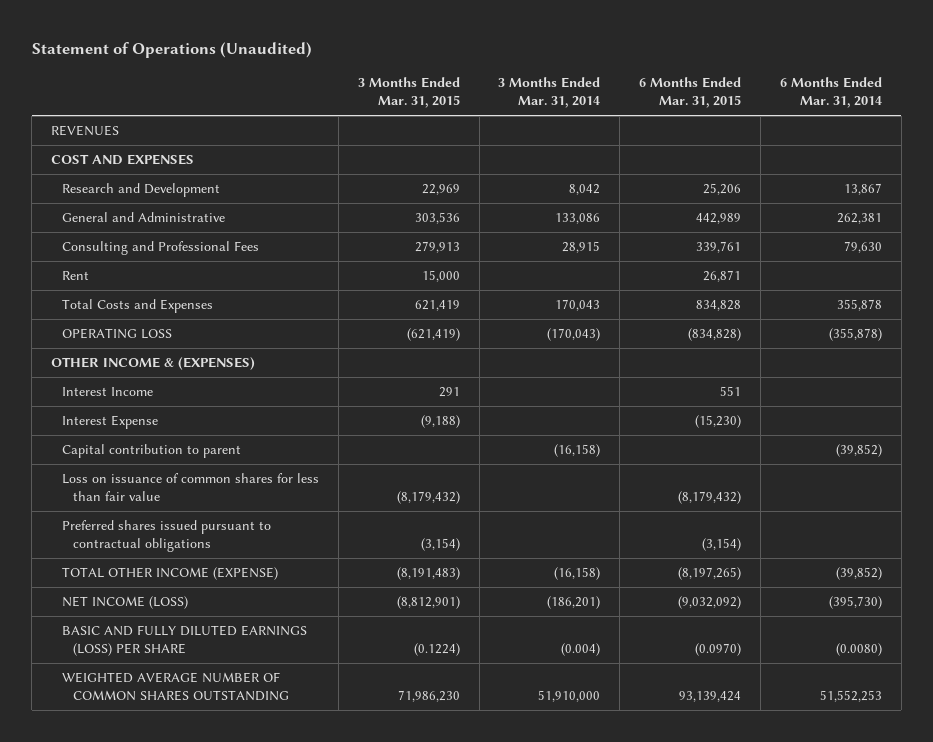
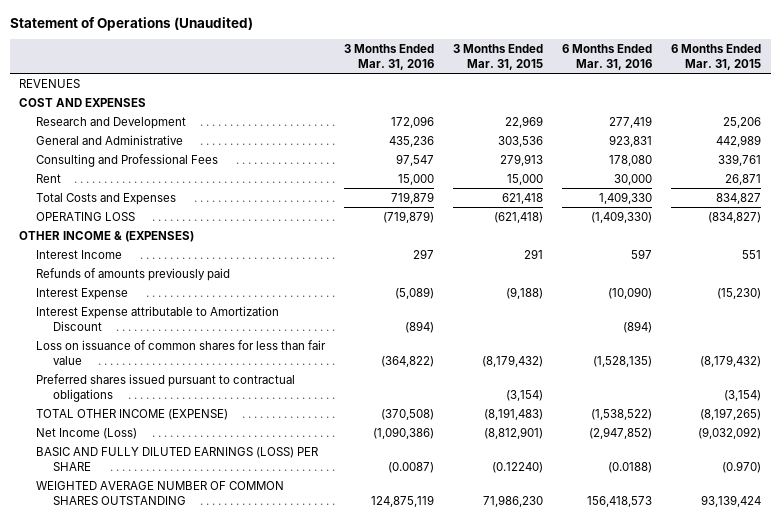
- | 3 Months Ended Mar. 31, 2015 | 3 Months Ended Mar. 31, 2014 | 6 Months Ended Mar. 31, 2015 | 6 Months Ended Mar. 31, 2014
+ | 3 Months Ended Mar. 31, 2016 | 3 Months Ended Mar. 31, 2015 | 6 Months Ended Mar. 31, 2016 | 6 Months Ended Mar. 31, 2015
- Total Costs and Expenses | 621,419 | 170,043 | 834,828 | 355,878
- OPERATING LOSS | (621,419) | (170,043) | (834,828) | (355,878)
+ Total Costs and Expenses | 719,879 | 621,418 | 1,409,330 | 834,827
+ OPERATING LOSS | (719,879) | (621,418) | (1,409,330) | (834,827)
+ Refunds of amounts previously paid
- Capital contribution to parent | | (16,158) | | (39,852)
+ Interest Expense attributable to Amortization Discount | (894) | | (894) |
- NET INCOME (LOSS) | (8,812,901) | (186,201) | (9,032,092) | (395,730)
- BASIC AND FULLY DILUTED EARNINGS (LOSS) PER SHARE | (0.1224) | (0.004) | (0.0970) | (0.0080)
+ Net Income (Loss) | (1,090,386) | (8,812,901) | (2,947,852) | (9,032,092)
+ BASIC AND FULLY DILUTED EARNINGS (LOSS) PER SHARE | (0.0087) | (0.12240) | (0.0188) | (0.970)

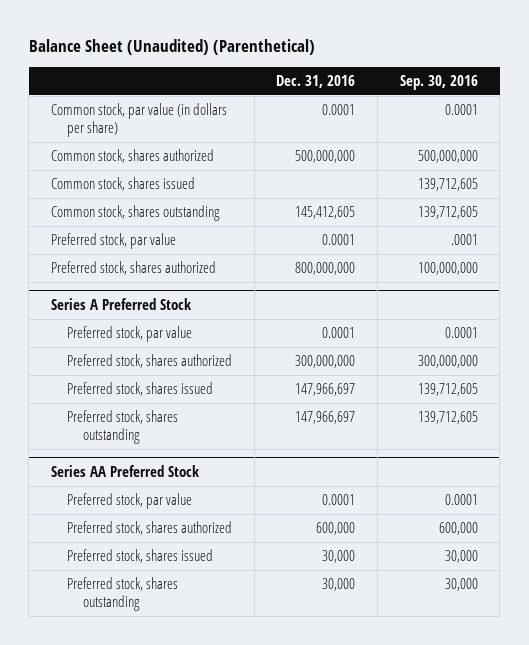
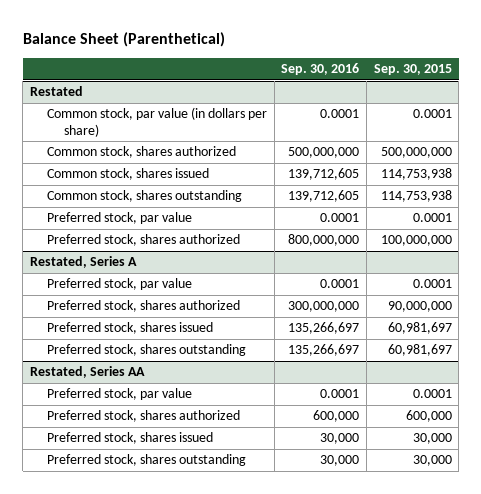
- Balance Sheet (Unaudited) (Parenthetical)
+ Balance Sheet (Parenthetical)
- | Dec. 31, 2016 | Sep. 30, 2016
+ | Sep. 30, 2016 | Sep. 30, 2015
+ Restated
- Preferred stock, par value | 0.0001 | .0001
- Preferred stock, shares authorized | 800,000,000 | 100,000,000
- Series A Preferred Stock
+ Preferred stock, shares authorized | 800,000,000 | 100,000,000
+ Restated, Series A
+ Preferred stock, par value | 0.0001 | 0.0001
- Preferred stock, shares issued | 147,966,697 | 139,712,605
- Preferred stock, shares outstanding | 147,966,697 | 139,712,605
- Series AA Preferred Stock
+ Preferred stock, shares issued | 135,266,697 | 60,981,697
+ Preferred stock, shares outstanding | 135,266,697 | 60,981,697
+ Restated, Series AA

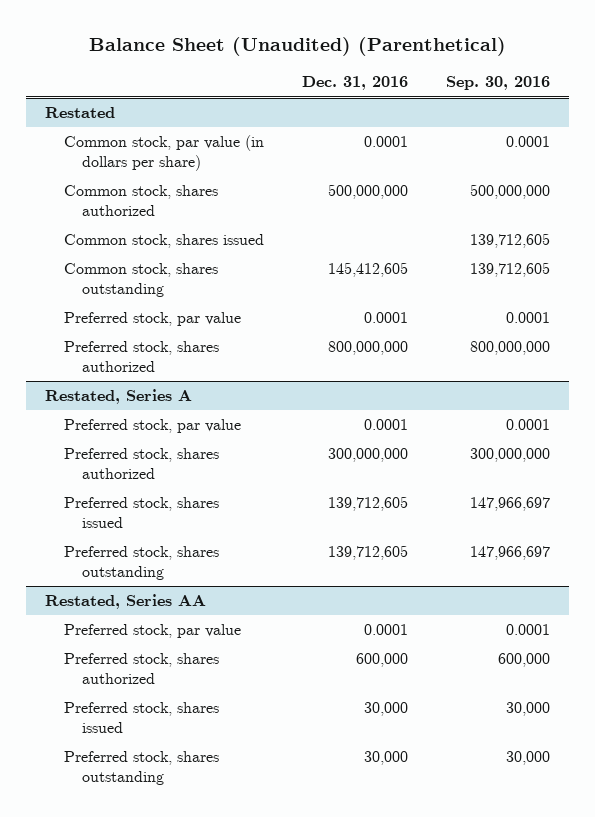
- Balance Sheet (Parenthetical)
+ Balance Sheet (Unaudited) (Parenthetical)
- | Sep. 30, 2016 | Sep. 30, 2015
+ | Dec. 31, 2016 | Sep. 30, 2016
@ Restated, Series A
- Preferred stock, shares issued | 135,266,697 | 60,981,697
- Preferred stock, shares outstanding | 135,266,697 | 60,981,697
+ Preferred stock, shares issued | 139,712,605 | 147,966,697
+ Preferred stock, shares outstanding | 139,712,605 | 147,966,697

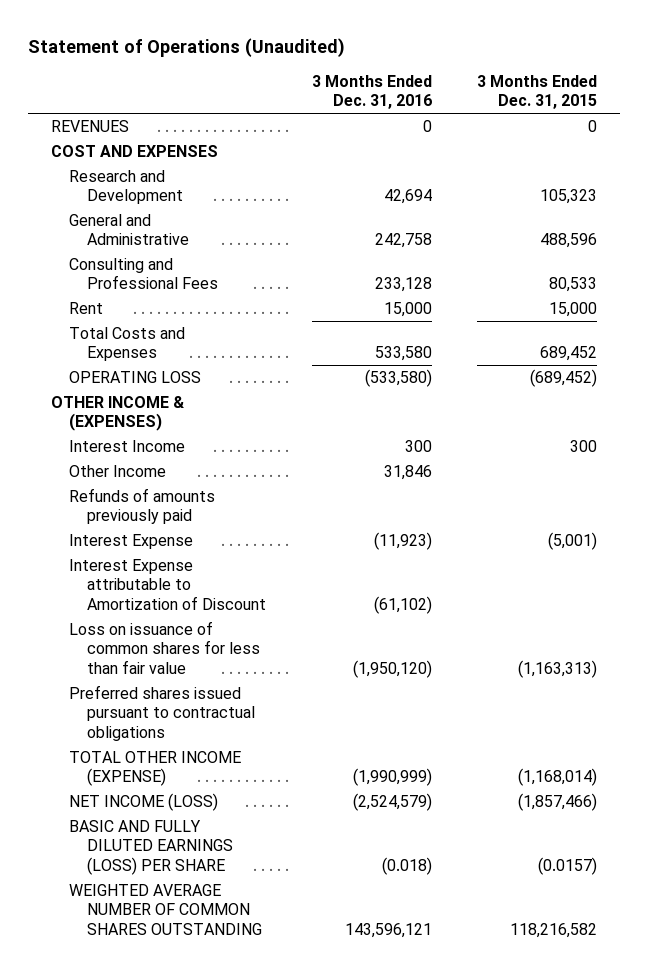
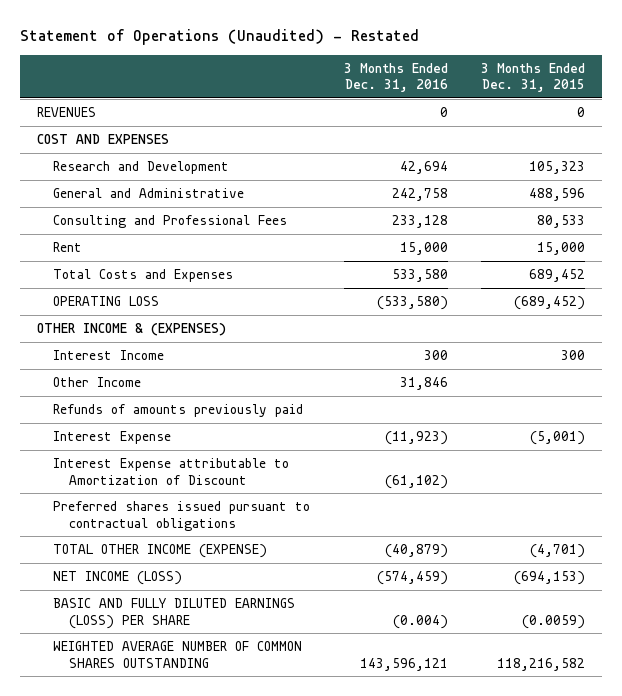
- Statement of Operations (Unaudited)
+ Statement of Operations (Unaudited) - Restated
- Loss on issuance of common shares for less than fair value | (1,950,120) | (1,163,313)
- TOTAL OTHER INCOME (EXPENSE) | (1,990,999) | (1,168,014)
- NET INCOME (LOSS) | (2,524,579) | (1,857,466)
- BASIC AND FULLY DILUTED EARNINGS (LOSS) PER SHARE | (0.018) | (0.0157)
+ TOTAL OTHER INCOME (EXPENSE) | (40,879) | (4,701)
+ NET INCOME (LOSS) | (574,459) | (694,153)
+ BASIC AND FULLY DILUTED EARNINGS (LOSS) PER SHARE | (0.004) | (0.0059)

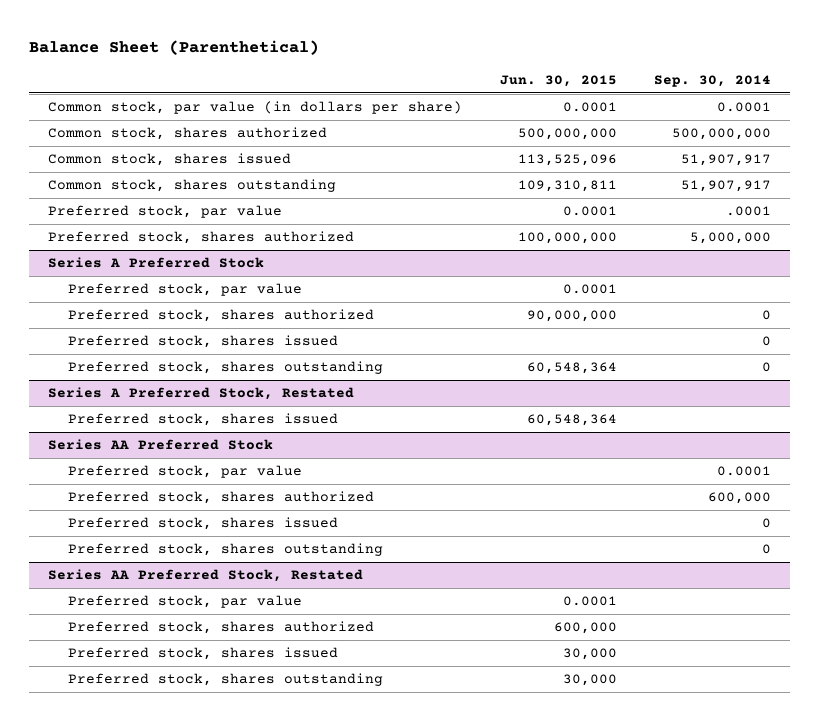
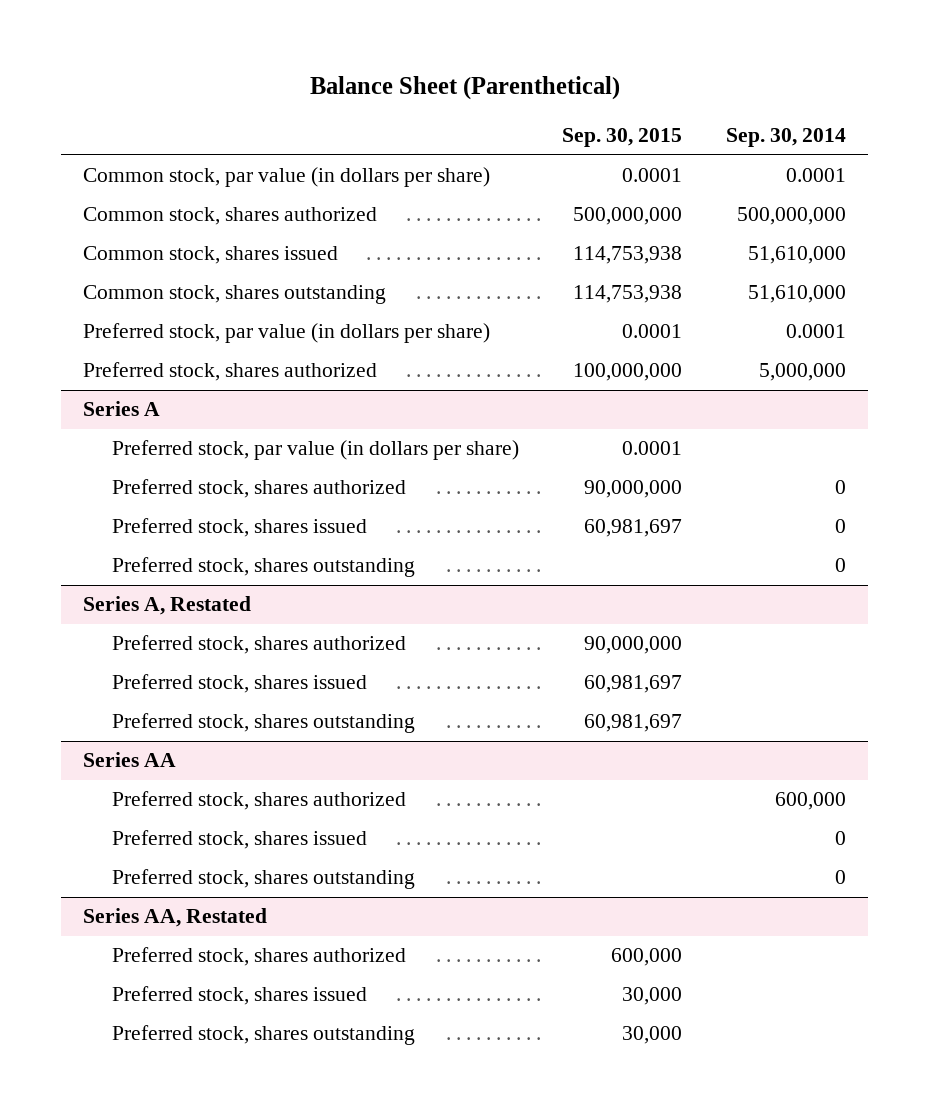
- | Jun. 30, 2015 | Sep. 30, 2014
+ | Sep. 30, 2015 | Sep. 30, 2014
- Common stock, shares issued | 113,525,096 | 51,907,917
- Common stock, shares outstanding | 109,310,811 | 51,907,917
- Preferred stock, par value | 0.0001 | .0001
+ Common stock, shares issued | 114,753,938 | 51,610,000
+ Common stock, shares outstanding | 114,753,938 | 51,610,000
+ Preferred stock, par value (in dollars per share) | 0.0001 | 0.0001
- Series A Preferred Stock
- Preferred stock, par value | 0.0001 |
+ Series A
+ Preferred stock, par value (in dollars per share) | 0.0001 |
- Series A Preferred Stock, Restated
+ Series A, Restated
+ Preferred stock, shares authorized | 90,000,000 |
- Series AA Preferred Stock
- Preferred stock, par value | | 0.0001
+ Preferred stock, shares outstanding | 60,981,697 |
+ Series AA
- Series AA Preferred Stock, Restated
- Preferred stock, par value | 0.0001 |
+ Series AA, Restated

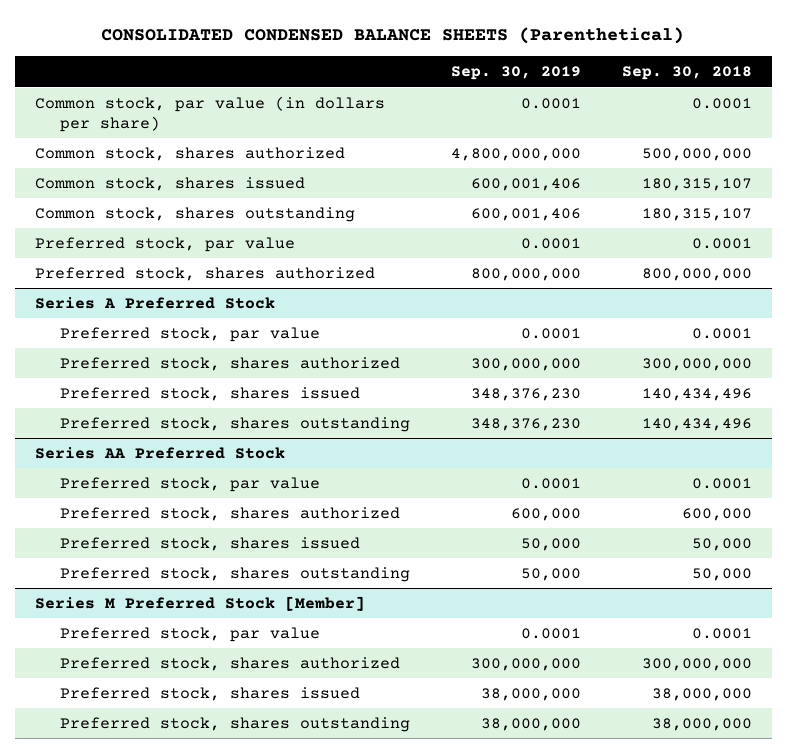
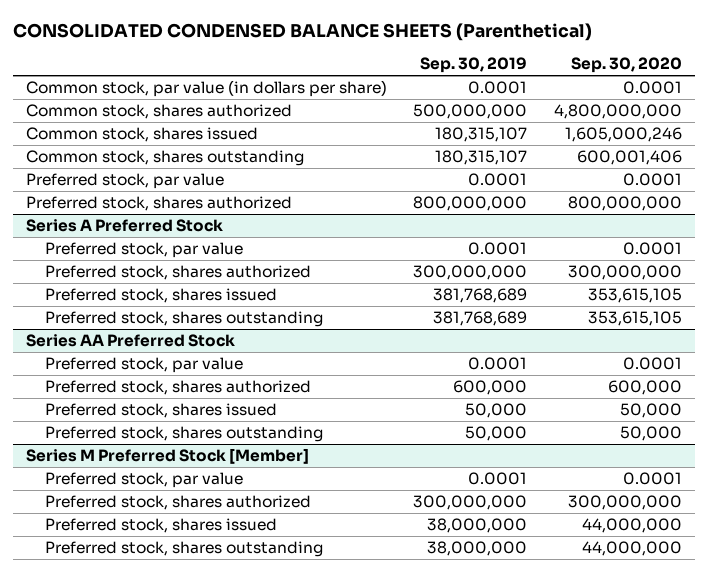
- | Sep. 30, 2019 | Sep. 30, 2018
+ | Sep. 30, 2019 | Sep. 30, 2020
- Common stock, shares authorized | 4,800,000,000 | 500,000,000
- Common stock, shares issued | 600,001,406 | 180,315,107
- Common stock, shares outstanding | 600,001,406 | 180,315,107
+ Common stock, shares authorized | 500,000,000 | 4,800,000,000
+ Common stock, shares issued | 180,315,107 | 1,605,000,246
+ Common stock, shares outstanding | 180,315,107 | 600,001,406
@ Series A Preferred Stock
- Preferred stock, shares issued | 348,376,230 | 140,434,496
- Preferred stock, shares outstanding | 348,376,230 | 140,434,496
+ Preferred stock, shares issued | 381,768,689 | 353,615,105
+ Preferred stock, shares outstanding | 381,768,689 | 353,615,105

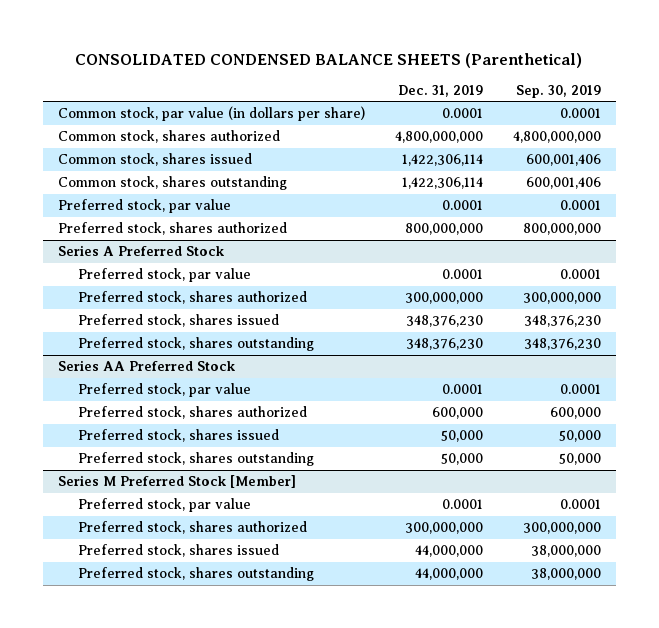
- | Sep. 30, 2019 | Sep. 30, 2020
+ | Dec. 31, 2019 | Sep. 30, 2019
- Common stock, shares authorized | 500,000,000 | 4,800,000,000
- Common stock, shares issued | 180,315,107 | 1,605,000,246
- Common stock, shares outstanding | 180,315,107 | 600,001,406
+ Common stock, shares authorized | 4,800,000,000 | 4,800,000,000
+ Common stock, shares issued | 1,422,306,114 | 600,001,406
+ Common stock, shares outstanding | 1,422,306,114 | 600,001,406
@ Series A Preferred Stock
- Preferred stock, shares issued | 381,768,689 | 353,615,105
- Preferred stock, shares outstanding | 381,768,689 | 353,615,105
+ Preferred stock, shares issued | 348,376,230 | 348,376,230
+ Preferred stock, shares outstanding | 348,376,230 | 348,376,230

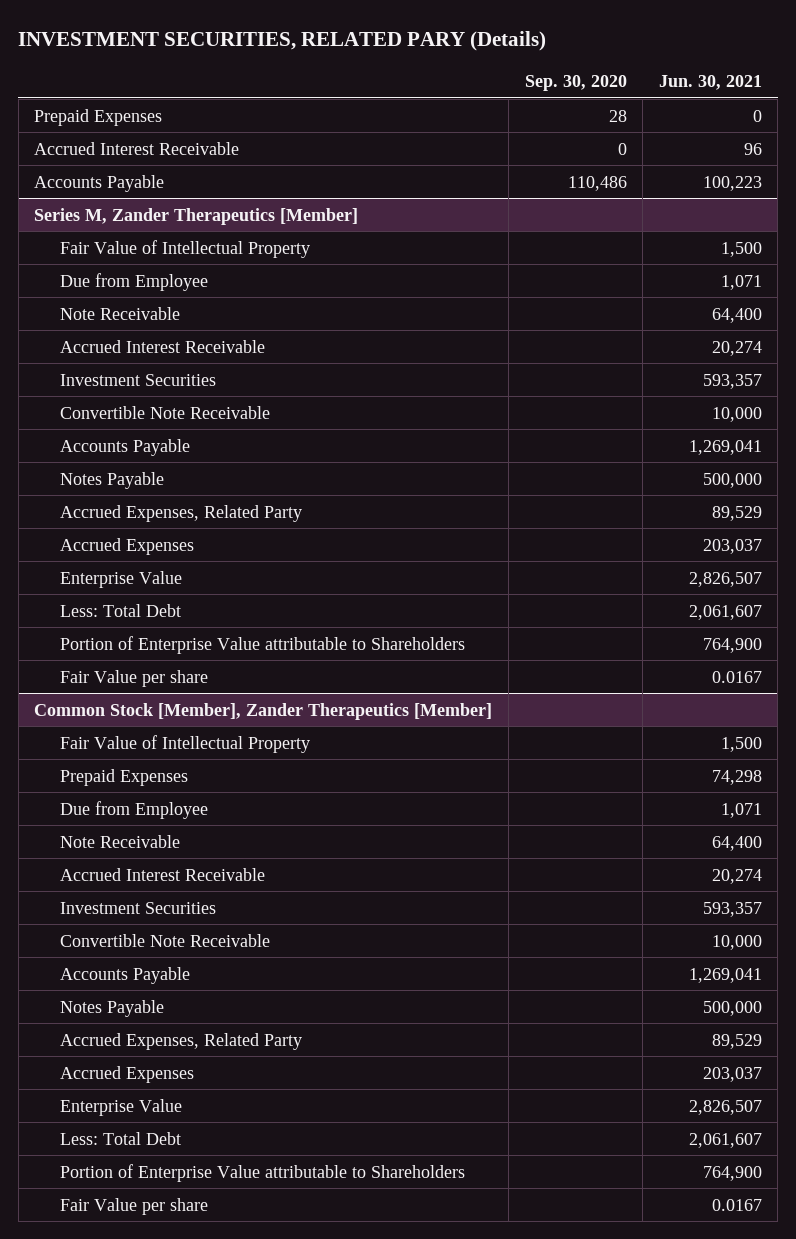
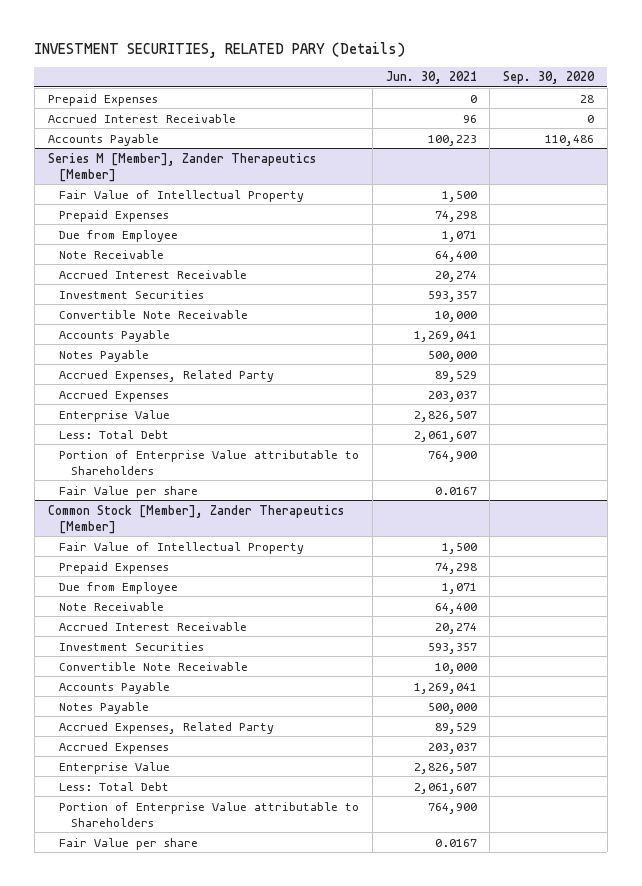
- | Sep. 30, 2020 | Jun. 30, 2021
+ | Jun. 30, 2021 | Sep. 30, 2020
- Series M, Zander Therapeutics [Member]
+ Series M [Member], Zander Therapeutics [Member]
+ Prepaid Expenses | 74,298 |

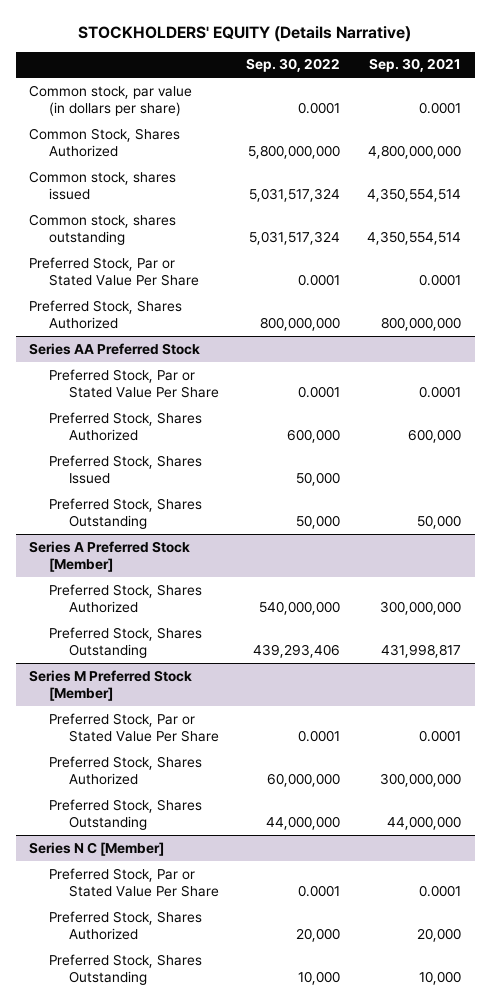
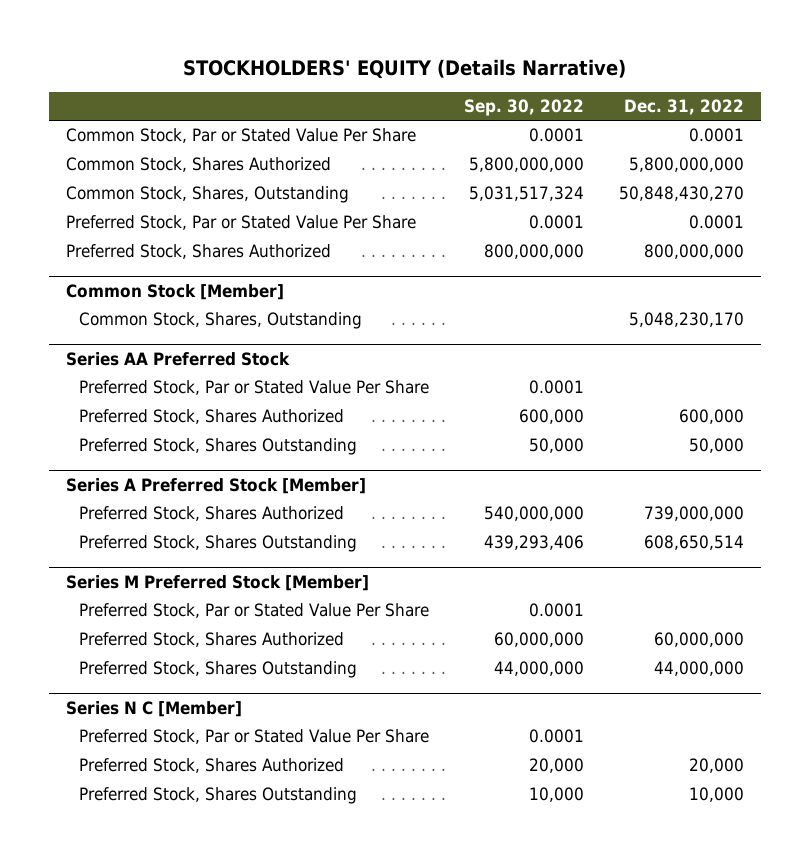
- | Sep. 30, 2022 | Sep. 30, 2021
+ | Sep. 30, 2022 | Dec. 31, 2022
- Common stock, par value (in dollars per share) | 0.0001 | 0.0001
+ Common Stock, Par or Stated Value Per Share | 0.0001 | 0.0001
- Common stock, shares issued | 5,031,517,324 | 4,350,554,514
- Common stock, shares outstanding | 5,031,517,324 | 4,350,554,514
+ Common Stock, Shares, Outstanding | 5,031,517,324 | 50,848,430,270
+ Common Stock [Member]
+ Common Stock, Shares, Outstanding | | 5,048,230,170
@ Series AA Preferred Stock
- Preferred Stock, Shares Issued | 50,000 |

